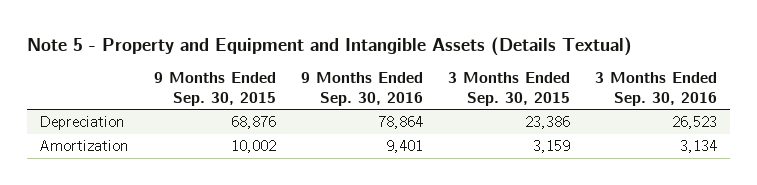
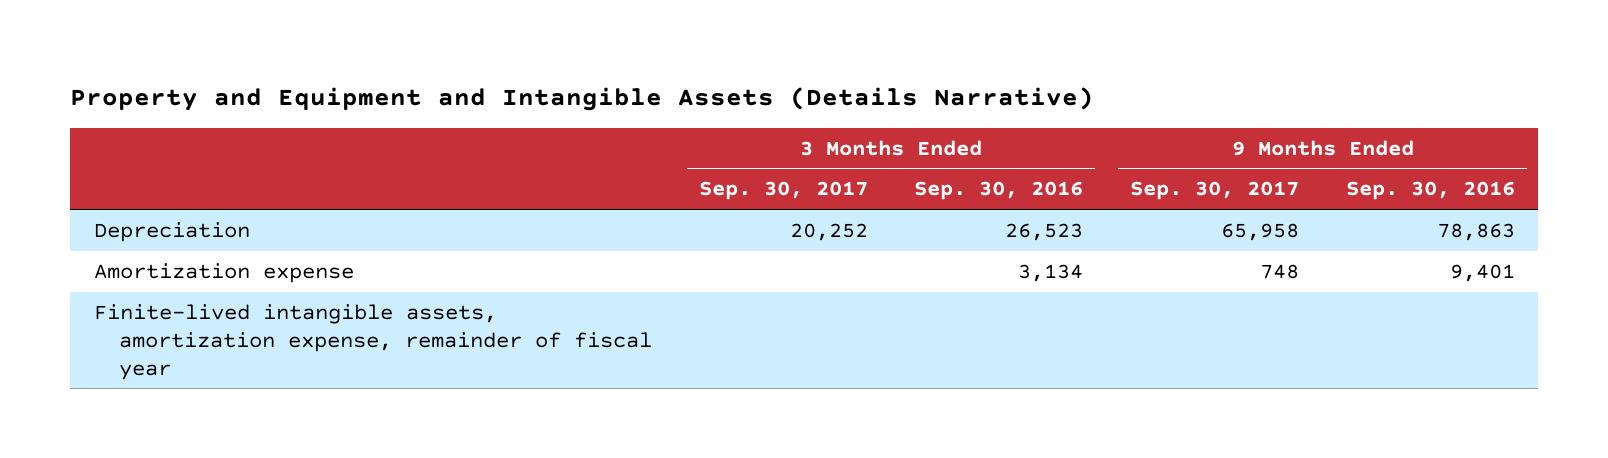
- Note 5 - Property and Equipment and Intangible Assets (Details Textual)
+ Property and Equipment and Intangible Assets (Details Narrative)
- | 9 Months Ended Sep. 30, 2015 | 9 Months Ended Sep. 30, 2016 | 3 Months Ended Sep. 30, 2015 | 3 Months Ended Sep. 30, 2016
+ | 3 Months Ended Sep. 30, 2017 | 3 Months Ended Sep. 30, 2016 | 9 Months Ended Sep. 30, 2017 | 9 Months Ended Sep. 30, 2016
- Depreciation | 68,876 | 78,864 | 23,386 | 26,523
- Amortization | 10,002 | 9,401 | 3,159 | 3,134
+ Depreciation | 20,252 | 26,523 | 65,958 | 78,863
+ Amortization expense | | 3,134 | 748 | 9,401
+ Finite-lived intangible assets, amortization expense, remainder of fiscal year

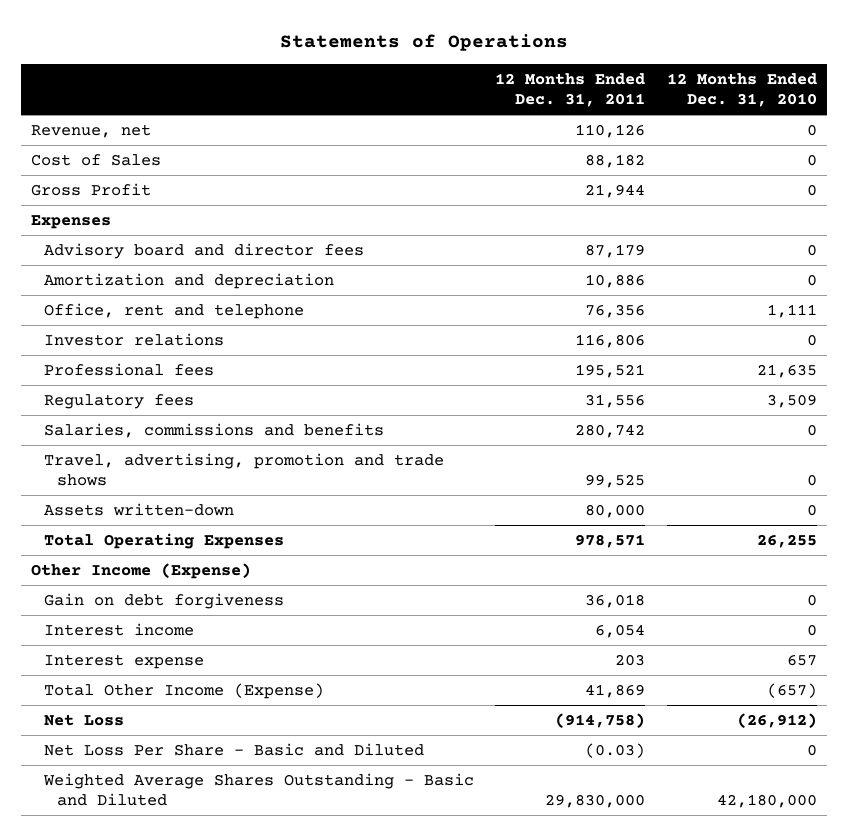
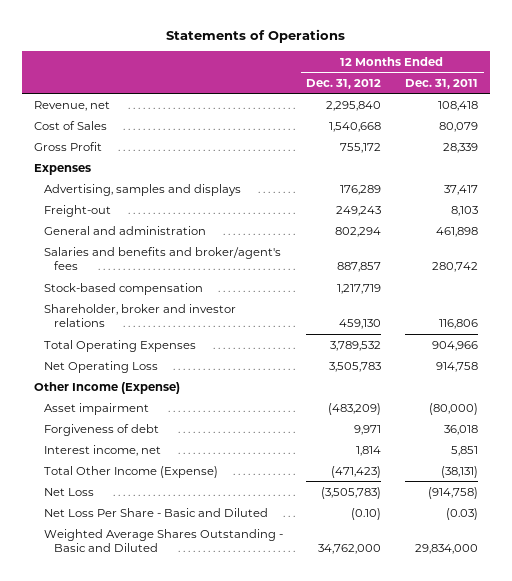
- | 12 Months Ended Dec. 31, 2011 | 12 Months Ended Dec. 31, 2010
+ | 12 Months Ended Dec. 31, 2012 | 12 Months Ended Dec. 31, 2011
- Revenue, net | 110,126 | 0
- Cost of Sales | 88,182 | 0
- Gross Profit | 21,944 | 0
+ Revenue, net | 2,295,840 | 108,418
+ Cost of Sales | 1,540,668 | 80,079
+ Gross Profit | 755,172 | 28,339
- Advisory board and director fees | 87,179 | 0
- Amortization and depreciation | 10,886 | 0
- Office, rent and telephone | 76,356 | 1,111
- Investor relations | 116,806 | 0
- Professional fees | 195,521 | 21,635
- Regulatory fees | 31,556 | 3,509
- Salaries, commissions and benefits | 280,742 | 0
- Travel, advertising, promotion and trade shows | 99,525 | 0
- Assets written-down | 80,000 | 0
- Total Operating Expenses | 978,571 | 26,255
+ Advertising, samples and displays | 176,289 | 37,417
+ Freight-out | 249,243 | 8,103
+ General and administration | 802,294 | 461,898
+ Salaries and benefits and broker/agent's fees | 887,857 | 280,742
+ Stock-based compensation | 1,217,719 |
+ Shareholder, broker and investor relations | 459,130 | 116,806
+ Total Operating Expenses | 3,789,532 | 904,966
+ Net Operating Loss | 3,505,783 | 914,758
- Gain on debt forgiveness | 36,018 | 0
- Interest income | 6,054 | 0
- Interest expense | 203 | 657
- Total Other Income (Expense) | 41,869 | (657)
+ Asset impairment | (483,209) | (80,000)
+ Forgiveness of debt | 9,971 | 36,018
+ Interest income, net | 1,814 | 5,851
+ Total Other Income (Expense) | (471,423) | (38,131)
- Weighted Average Shares Outstanding - Basic and Diluted | 29,830,000 | 42,180,000
+ Weighted Average Shares Outstanding - Basic and Diluted | 34,762,000 | 29,834,000

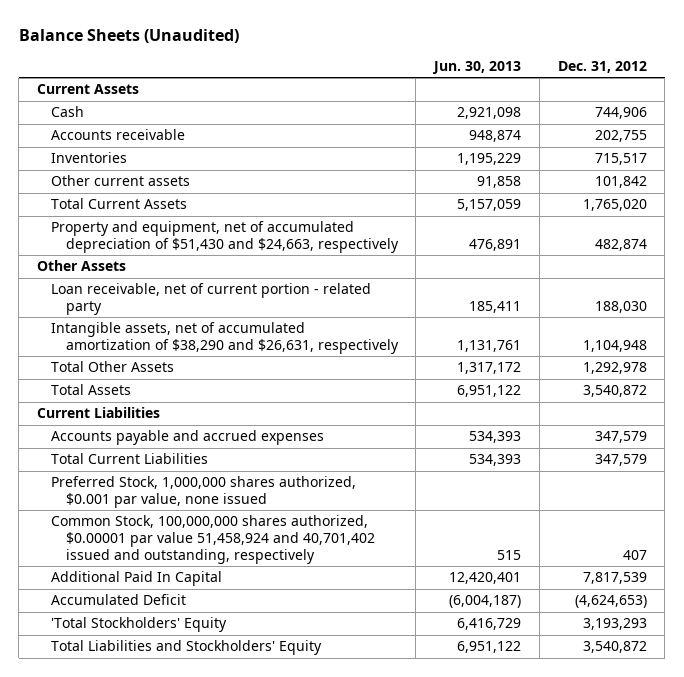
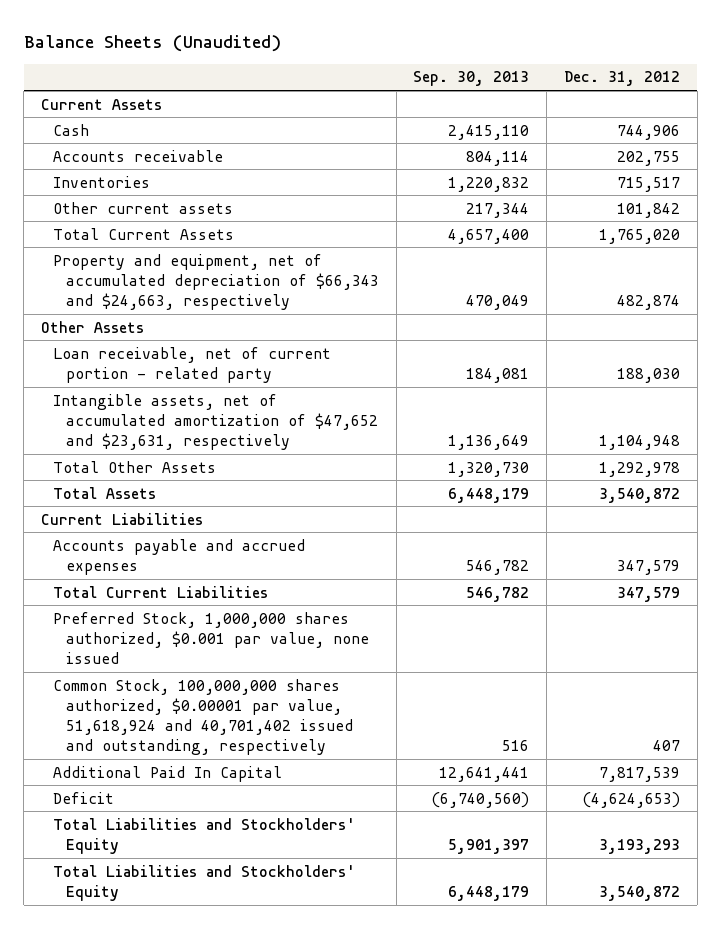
- | Jun. 30, 2013 | Dec. 31, 2012
+ | Sep. 30, 2013 | Dec. 31, 2012
- Property and equipment, net of accumulated depreciation of $51,430 and $24,663, respectively | 476,891 | 482,874
+ Property and equipment, net of accumulated depreciation of $66,343 and $24,663, respectively | 470,049 | 482,874
- Intangible assets, net of accumulated amortization of $38,290 and $26,631, respectively | 1,131,761 | 1,104,948
+ Intangible assets, net of accumulated amortization of $47,652 and $23,631, respectively | 1,136,649 | 1,104,948
- Common Stock, 100,000,000 shares authorized, $0.00001 par value 51,458,924 and 40,701,402 issued and outstanding, respectively | 515 | 407
+ Common Stock, 100,000,000 shares authorized, $0.00001 par value, 51,618,924 and 40,701,402 issued and outstanding, respectively | 516 | 407
- Accumulated Deficit | (6,004,187) | (4,624,653)
- 'Total Stockholders' Equity | 6,416,729 | 3,193,293
+ Deficit | (6,740,560) | (4,624,653)
+ Total Liabilities and Stockholders' Equity | 5,901,397 | 3,193,293

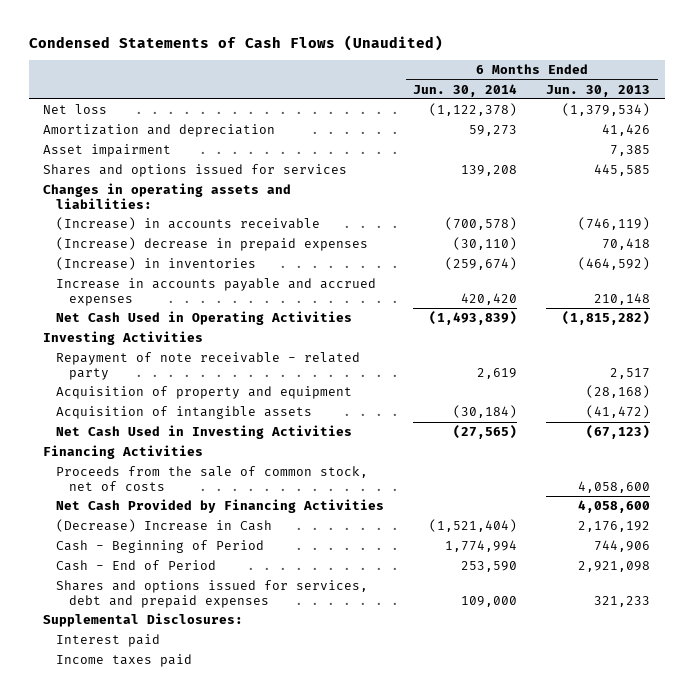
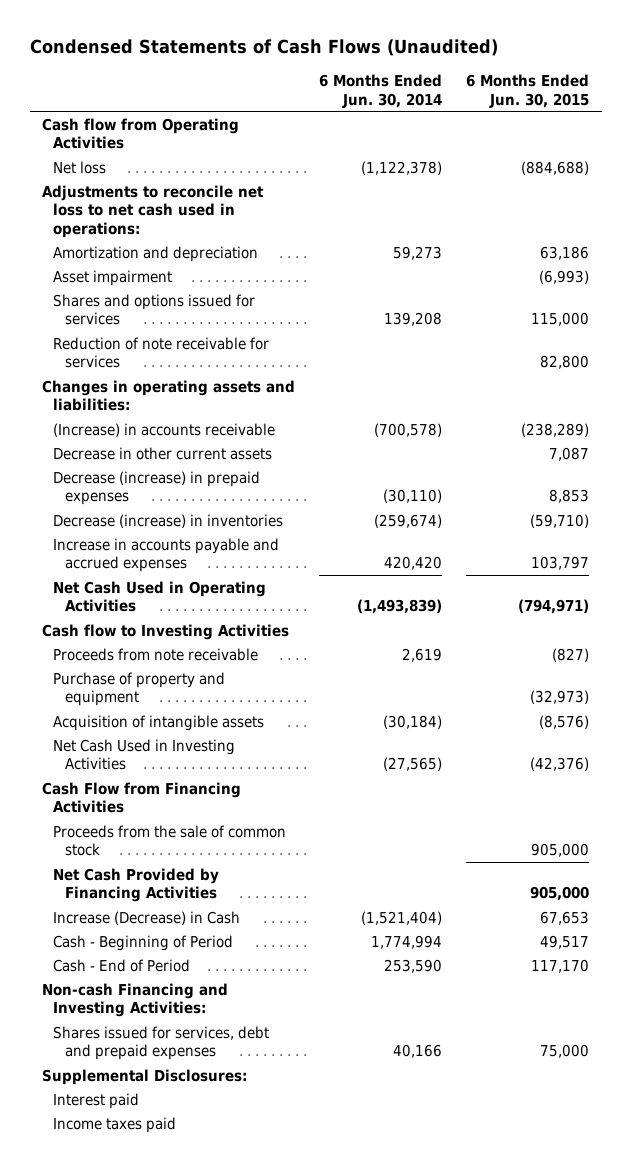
- | 6 Months Ended Jun. 30, 2014 | 6 Months Ended Jun. 30, 2013
+ | 6 Months Ended Jun. 30, 2014 | 6 Months Ended Jun. 30, 2015
+ Cash flow from Operating Activities
+ Adjustments to reconcile net loss to net cash used in operations:
+ Reduction of note receivable for services | | 82,800
- (Increase) decrease in prepaid expenses | (30,110) | 70,418
- (Increase) in inventories | (259,674) | (464,592)
+ Decrease in other current assets | | 7,087
+ Decrease (increase) in prepaid expenses | (30,110) | 8,853
+ Decrease (increase) in inventories | (259,674) | (59,710)
- Investing Activities
- Repayment of note receivable - related party | 2,619 | 2,517
- Acquisition of property and equipment | | (28,168)
+ Cash flow to Investing Activities
+ Proceeds from note receivable | 2,619 | (827)
+ Purchase of property and equipment | | (32,973)
- Financing Activities
- Proceeds from the sale of common stock, net of costs | | 4,058,600
+ Cash Flow from Financing Activities
+ Proceeds from the sale of common stock | | 905,000
- (Decrease) Increase in Cash | (1,521,404) | 2,176,192
+ Increase (Decrease) in Cash | (1,521,404) | 67,653
- Shares and options issued for services, debt and prepaid expenses | 109,000 | 321,233
+ Non-cash Financing and Investing Activities:
+ Shares issued for services, debt and prepaid expenses | 40,166 | 75,000

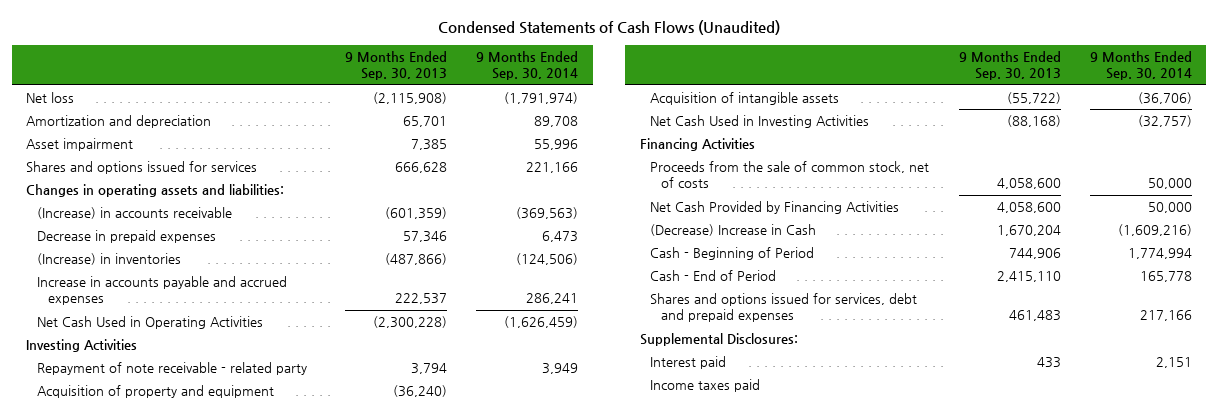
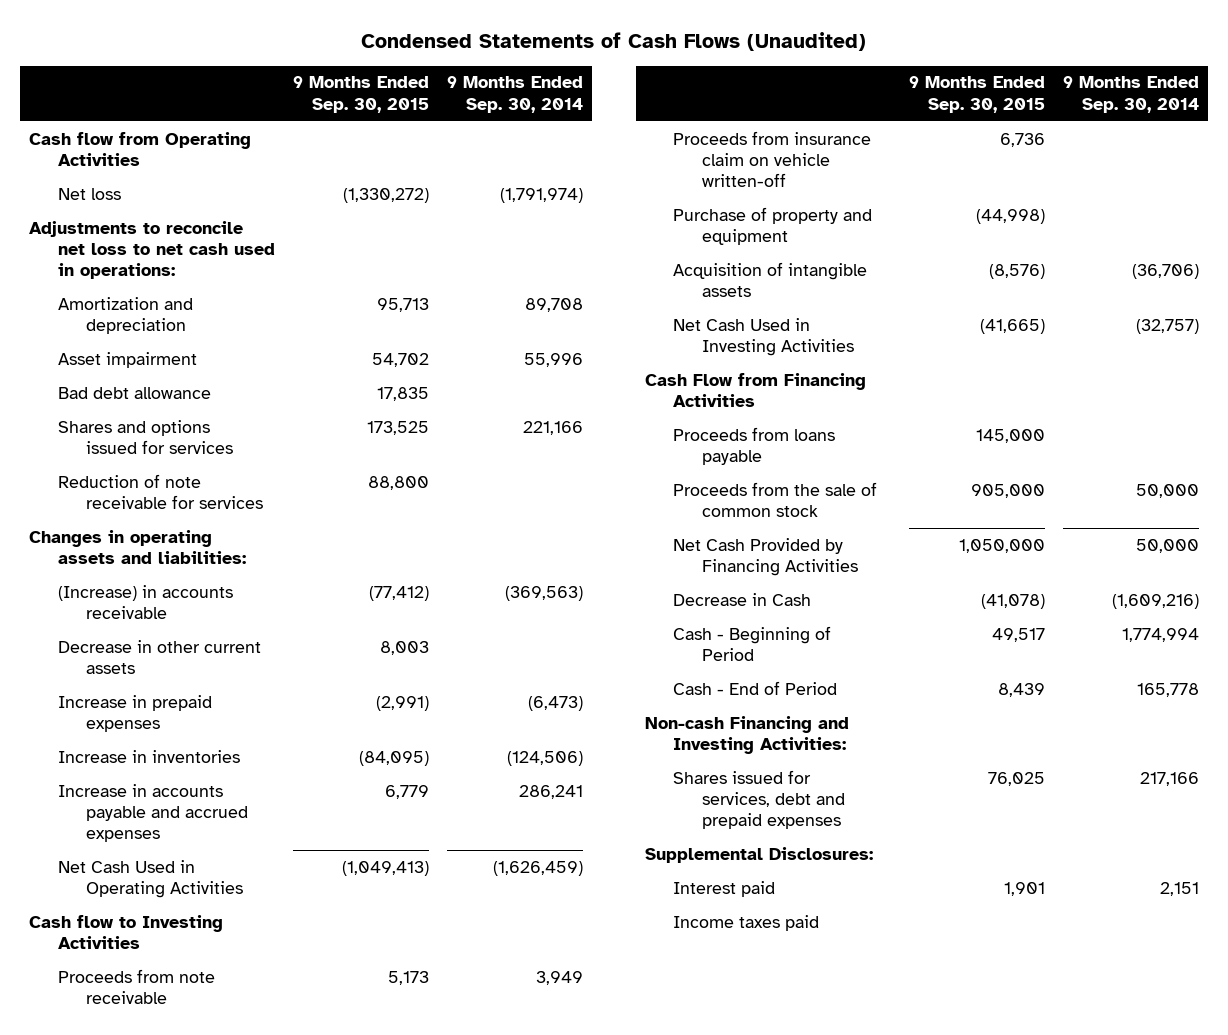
- | 9 Months Ended Sep. 30, 2013 | 9 Months Ended Sep. 30, 2014
+ | 9 Months Ended Sep. 30, 2015 | 9 Months Ended Sep. 30, 2014
+ Cash flow from Operating Activities
+ Adjustments to reconcile net loss to net cash used in operations:
+ Bad debt allowance | 17,835 |
+ Reduction of note receivable for services | 88,800 |
- Decrease in prepaid expenses | 57,346 | 6,473
- (Increase) in inventories | (487,866) | (124,506)
+ Decrease in other current assets | 8,003 |
+ Increase in prepaid expenses | (2,991) | (6,473)
+ Increase in inventories | (84,095) | (124,506)
- Investing Activities
- Repayment of note receivable - related party | 3,794 | 3,949
- Acquisition of property and equipment | (36,240) |
+ Cash flow to Investing Activities
+ Proceeds from note receivable | 5,173 | 3,949
+ Proceeds from insurance claim on vehicle written-off | 6,736 |
+ Purchase of property and equipment | (44,998) |
- Financing Activities
- Proceeds from the sale of common stock, net of costs | 4,058,600 | 50,000
+ Cash Flow from Financing Activities
+ Proceeds from loans payable | 145,000 |
+ Proceeds from the sale of common stock | 905,000 | 50,000
- (Decrease) Increase in Cash | 1,670,204 | (1,609,216)
+ Decrease in Cash | (41,078) | (1,609,216)
- Shares and options issued for services, debt and prepaid expenses | 461,483 | 217,166
+ Non-cash Financing and Investing Activities:
+ Shares issued for services, debt and prepaid expenses | 76,025 | 217,166

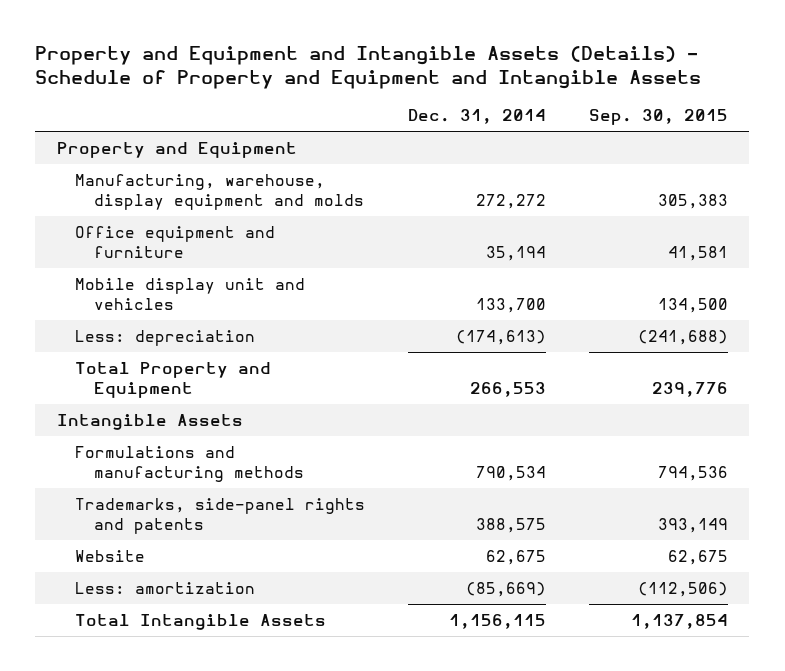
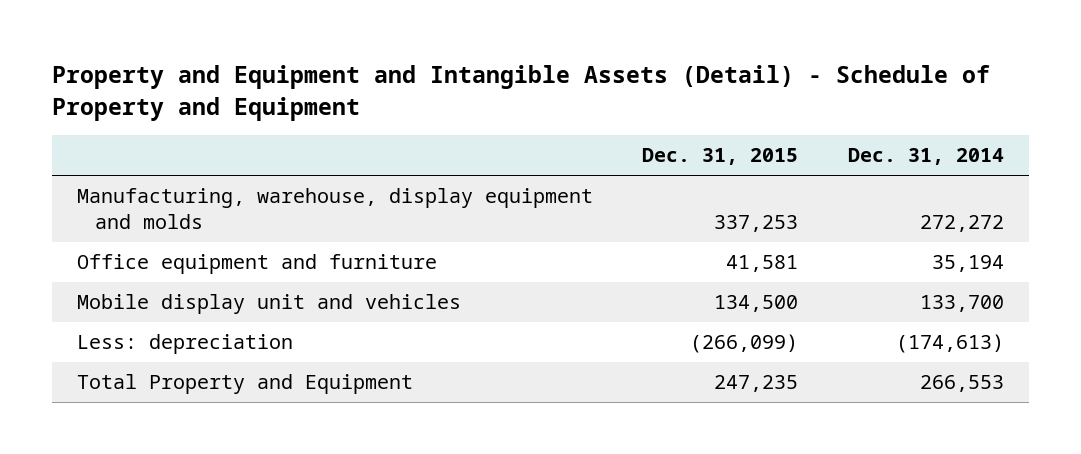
- Property and Equipment and Intangible Assets (Details) - Schedule of Property and Equipment and Intangible Assets
+ Property and Equipment and Intangible Assets (Detail) - Schedule of Property and Equipment
- | Dec. 31, 2014 | Sep. 30, 2015
+ | Dec. 31, 2015 | Dec. 31, 2014
- Property and Equipment
- Intangible Assets
- Formulations and manufacturing methods | 790,534 | 794,536
- Trademarks, side-panel rights and patents | 388,575 | 393,149
- Website | 62,675 | 62,675
- Less: amortization | (85,669) | (112,506)
- Total Intangible Assets | 1,156,115 | 1,137,854

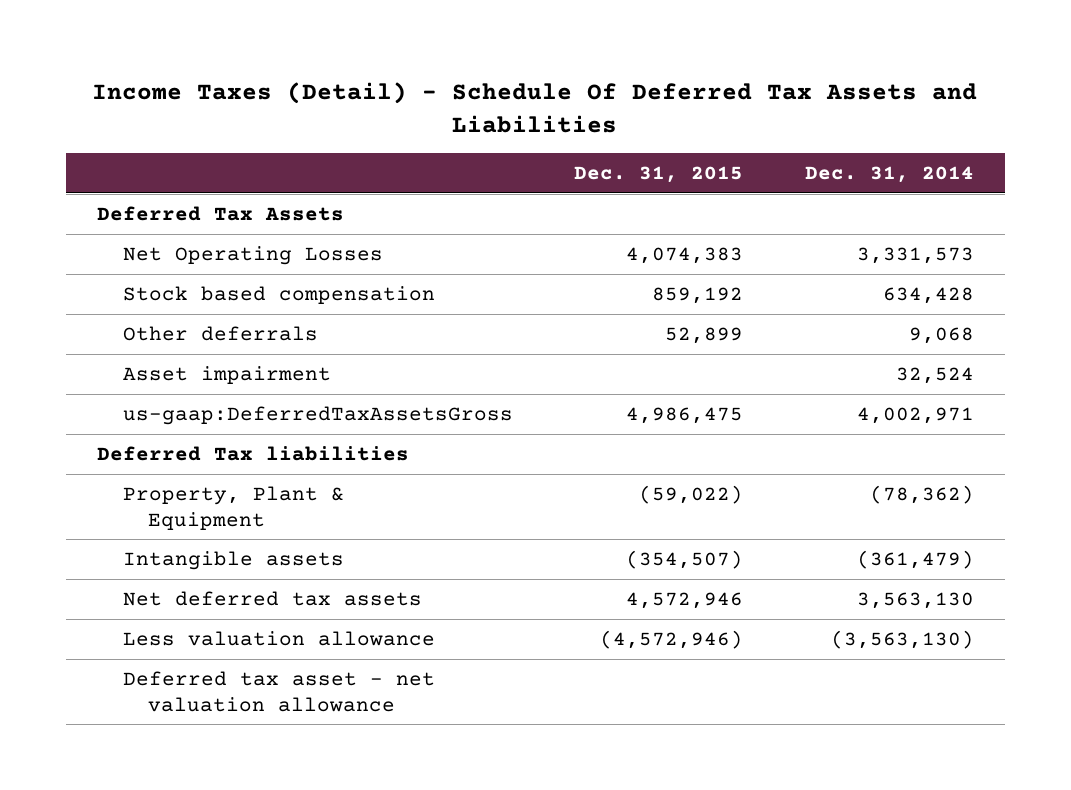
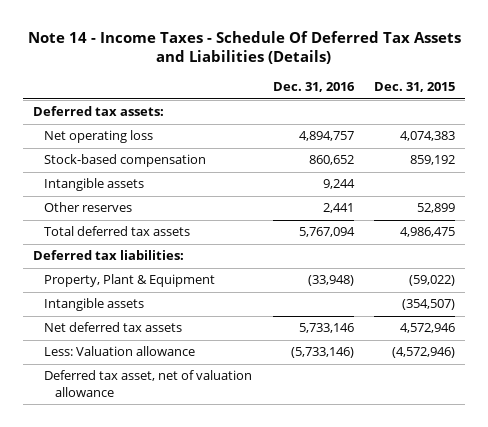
- Income Taxes (Detail) - Schedule Of Deferred Tax Assets and Liabilities
+ Note 14 - Income Taxes - Schedule Of Deferred Tax Assets and Liabilities (Details)
- | Dec. 31, 2015 | Dec. 31, 2014
+ | Dec. 31, 2016 | Dec. 31, 2015
- Deferred Tax Assets
- Net Operating Losses | 4,074,383 | 3,331,573
- Stock based compensation | 859,192 | 634,428
- Other deferrals | 52,899 | 9,068
- Asset impairment | | 32,524
- us-gaap:DeferredTaxAssetsGross | 4,986,475 | 4,002,971
- Deferred Tax liabilities
+ Deferred tax assets:
+ Net operating loss | 4,894,757 | 4,074,383
+ Stock-based compensation | 860,652 | 859,192
+ Intangible assets | 9,244 |
+ Other reserves | 2,441 | 52,899
+ Total deferred tax assets | 5,767,094 | 4,986,475
+ Deferred tax liabilities:
- Less valuation allowance | (4,572,946) | (3,563,130)
- Deferred tax asset - net valuation allowance
+ Less: Valuation allowance | (5,733,146) | (4,572,946)
+ Deferred tax asset, net of valuation allowance

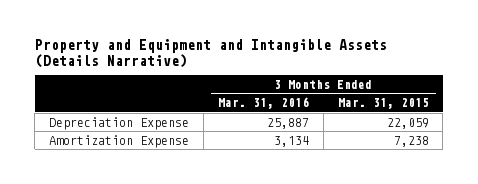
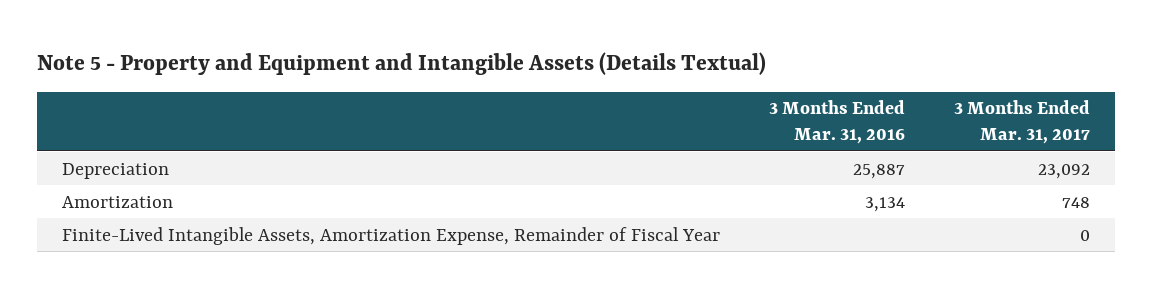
- Property and Equipment and Intangible Assets (Details Narrative)
+ Note 5 - Property and Equipment and Intangible Assets (Details Textual)
- | 3 Months Ended Mar. 31, 2016 | 3 Months Ended Mar. 31, 2015
+ | 3 Months Ended Mar. 31, 2016 | 3 Months Ended Mar. 31, 2017
- Depreciation Expense | 25,887 | 22,059
- Amortization Expense | 3,134 | 7,238
+ Depreciation | 25,887 | 23,092
+ Amortization | 3,134 | 748
+ Finite-Lived Intangible Assets, Amortization Expense, Remainder of Fiscal Year | | 0

